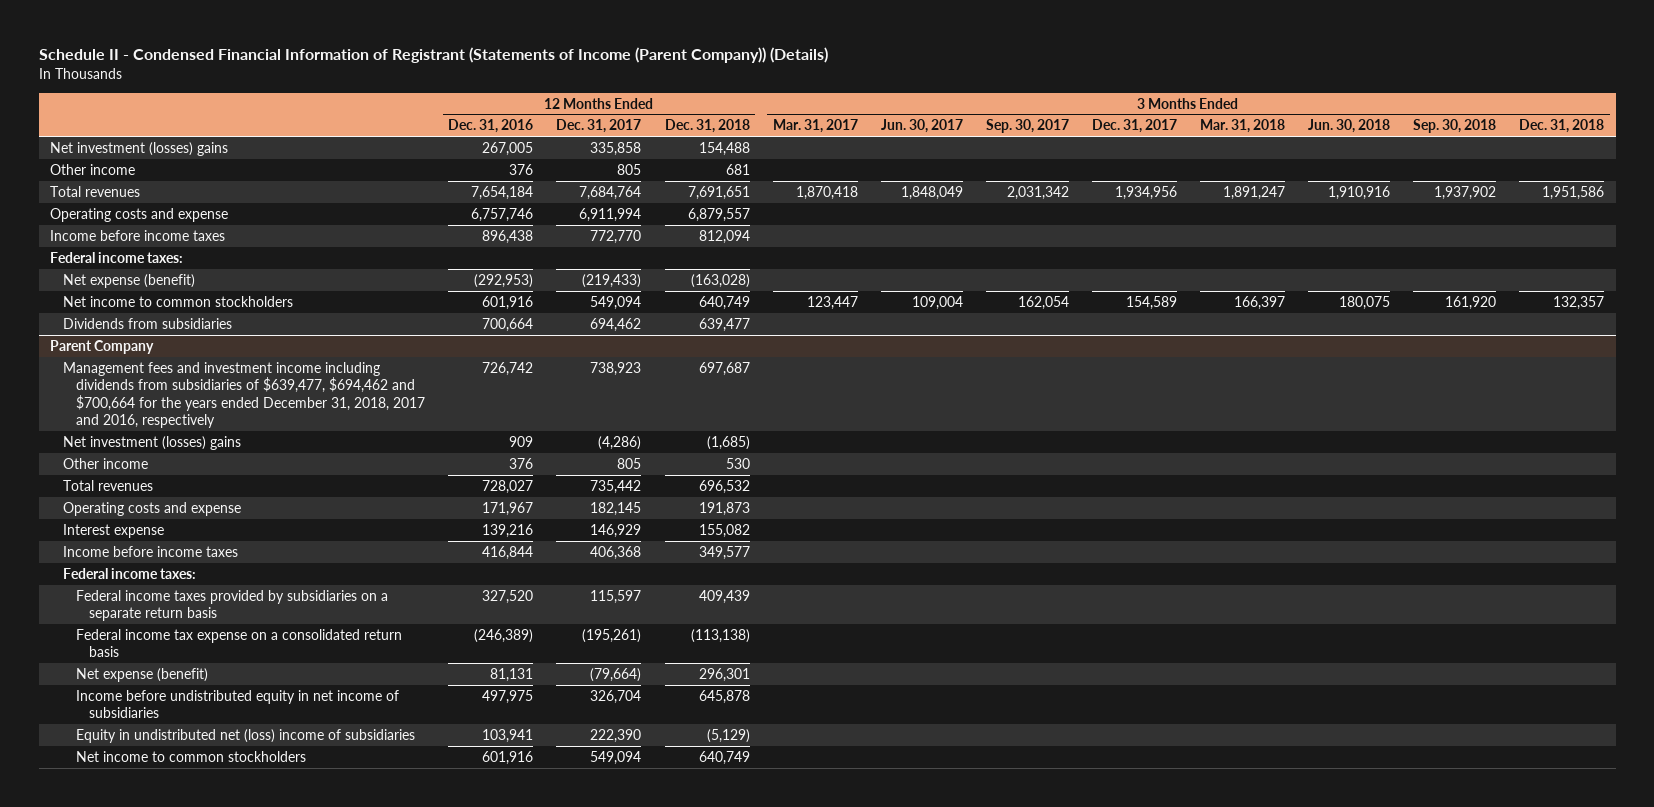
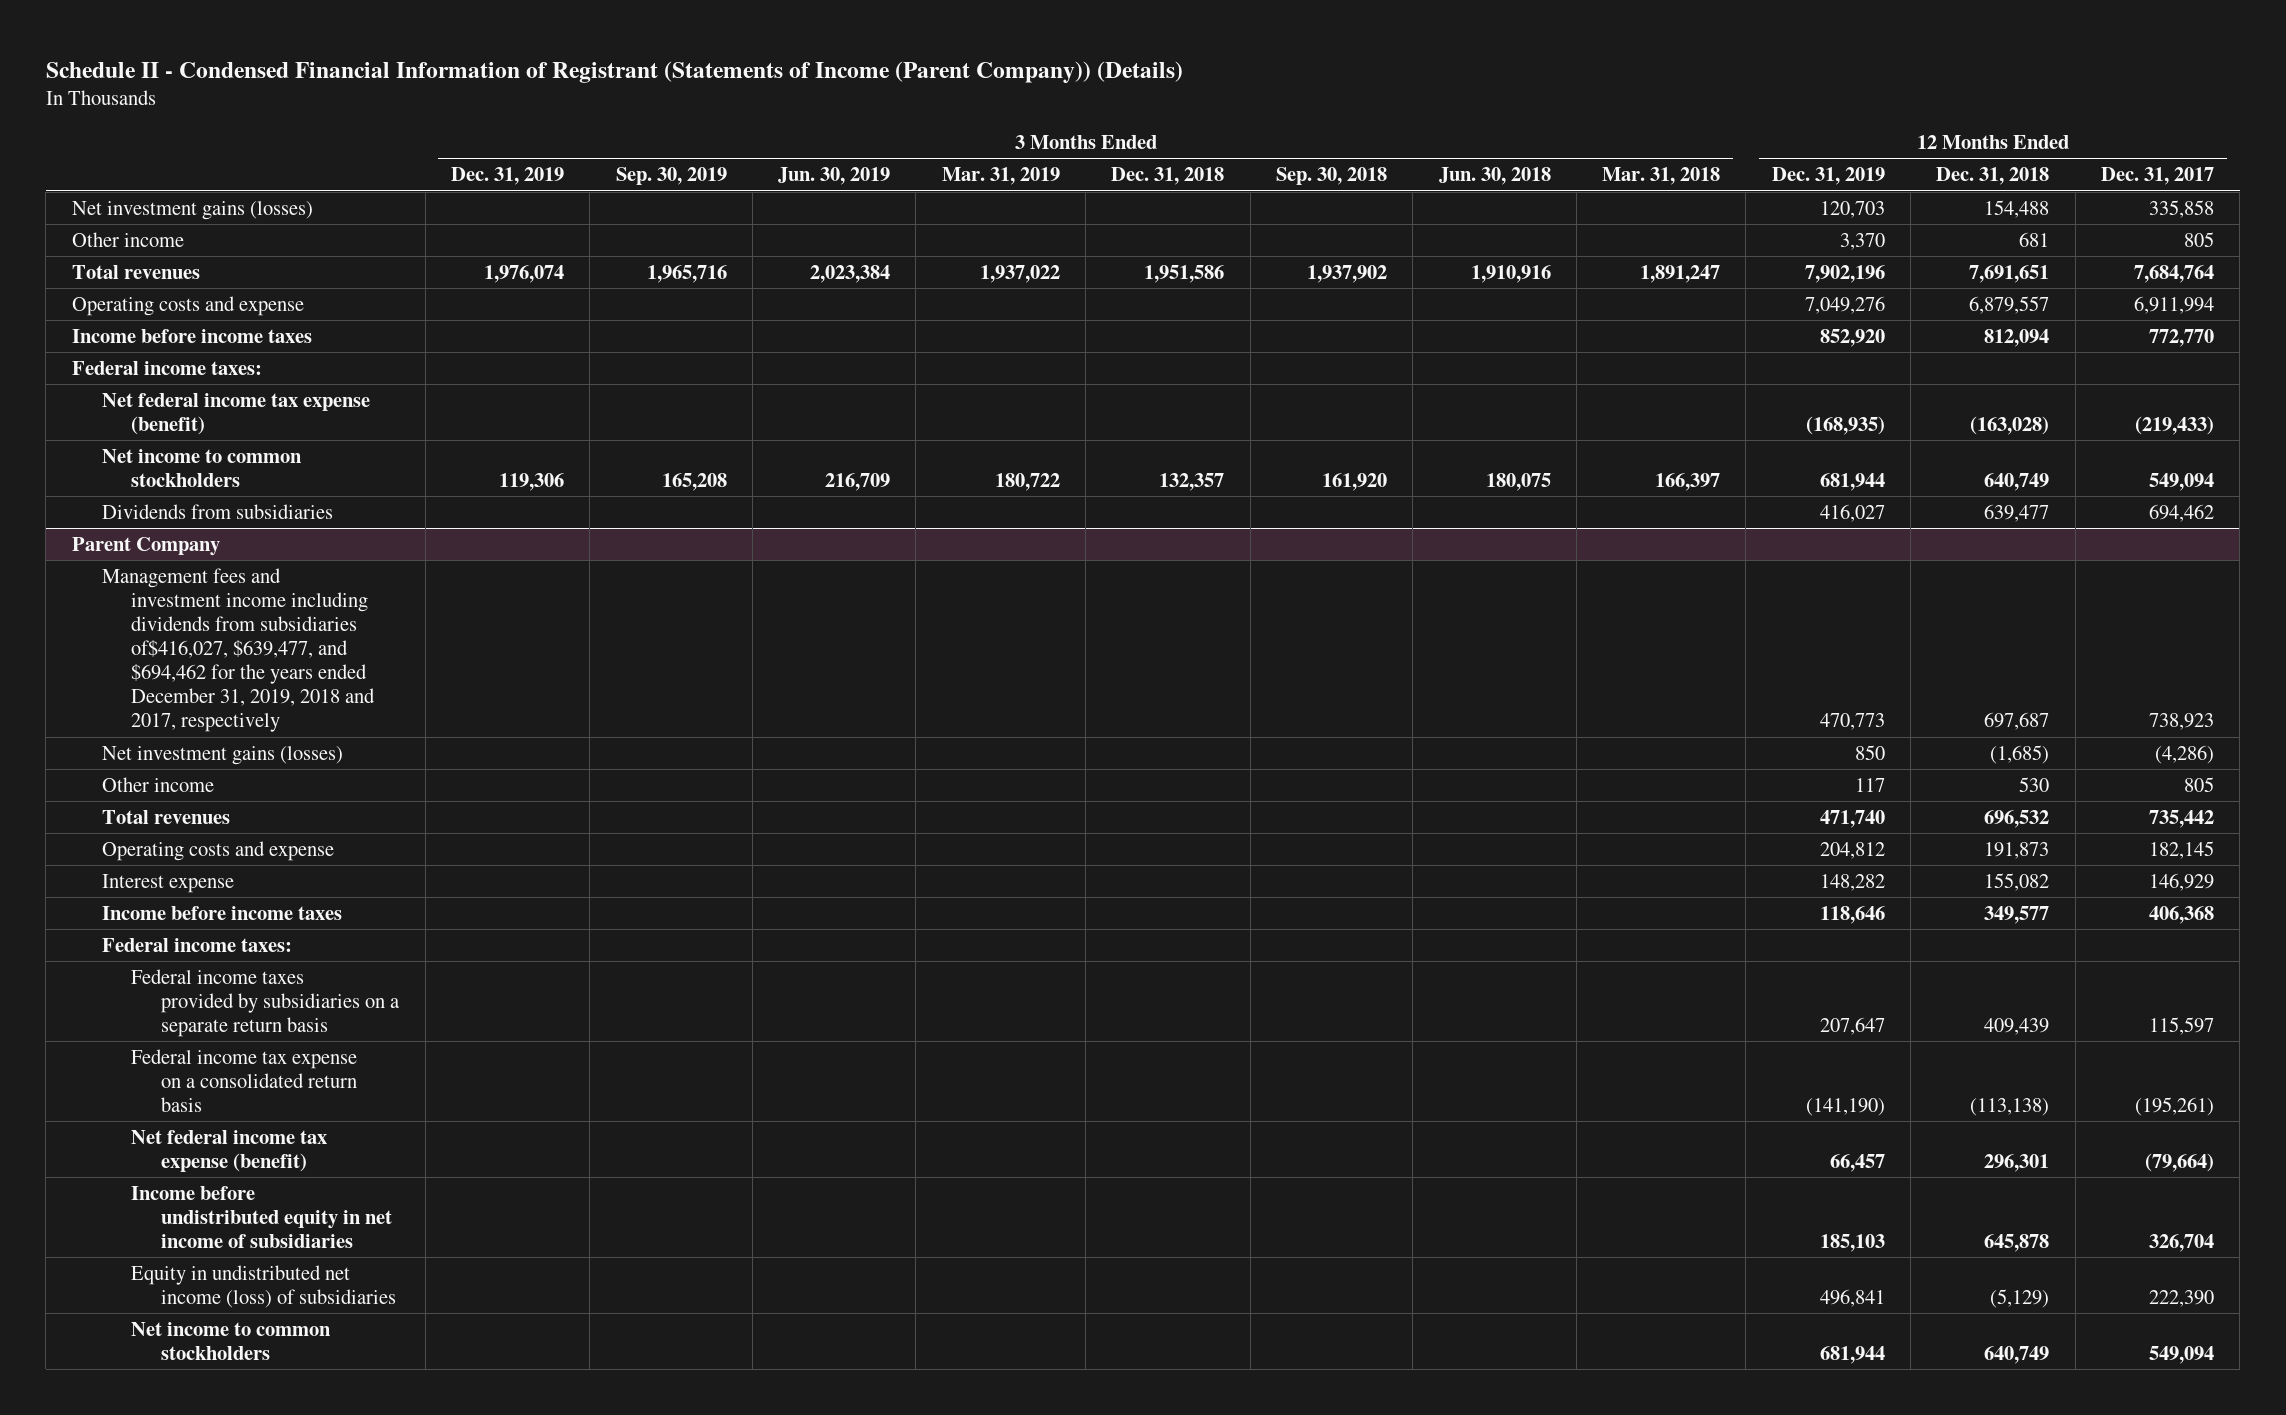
- | 12 Months Ended Dec. 31, 2016 | 12 Months Ended Dec. 31, 2017 | 12 Months Ended Dec. 31, 2018 | 3 Months Ended Mar. 31, 2017 | 3 Months Ended Jun. 30, 2017 | 3 Months Ended Sep. 30, 2017 | 3 Months Ended Dec. 31, 2017 | 3 Months Ended Mar. 31, 2018 | 3 Months Ended Jun. 30, 2018 | 3 Months Ended Sep. 30, 2018 | 3 Months Ended Dec. 31, 2018
+ | 3 Months Ended Dec. 31, 2019 | 3 Months Ended Sep. 30, 2019 | 3 Months Ended Jun. 30, 2019 | 3 Months Ended Mar. 31, 2019 | 3 Months Ended Dec. 31, 2018 | 3 Months Ended Sep. 30, 2018 | 3 Months Ended Jun. 30, 2018 | 3 Months Ended Mar. 31, 2018 | 12 Months Ended Dec. 31, 2019 | 12 Months Ended Dec. 31, 2018 | 12 Months Ended Dec. 31, 2017
- Net investment (losses) gains | 267,005 | 335,858 | 154,488 | | | | | | | |
+ Net investment gains (losses) | | | | | | | | | 120,703 | 154,488 | 335,858
- Net expense (benefit) | (292,953) | (219,433) | (163,028) | | | | | | | |
+ Net federal income tax expense (benefit) | | | | | | | | | (168,935) | (163,028) | (219,433)
@ Parent Company
- Management fees and investment income including dividends from subsidiaries of $639,477, $694,462 and $700,664 for the years ended December 31, 2018, 2017 and 2016, respectively | 726,742 | 738,923 | 697,687 | | | | | | | |
- Net investment (losses) gains | 909 | (4,286) | (1,685) | | | | | | | |
+ Management fees and investment income including dividends from subsidiaries of$416,027, $639,477, and $694,462 for the years ended December 31, 2019, 2018 and 2017, respectively | | | | | | | | | 470,773 | 697,687 | 738,923
+ Net investment gains (losses) | | | | | | | | | 850 | (1,685) | (4,286)
- Net expense (benefit) | 81,131 | (79,664) | 296,301 | | | | | | | |
+ Net federal income tax expense (benefit) | | | | | | | | | 66,457 | 296,301 | (79,664)
- Equity in undistributed net (loss) income of subsidiaries | 103,941 | 222,390 | (5,129) | | | | | | | |
+ Equity in undistributed net income (loss) of subsidiaries | | | | | | | | | 496,841 | (5,129) | 222,390

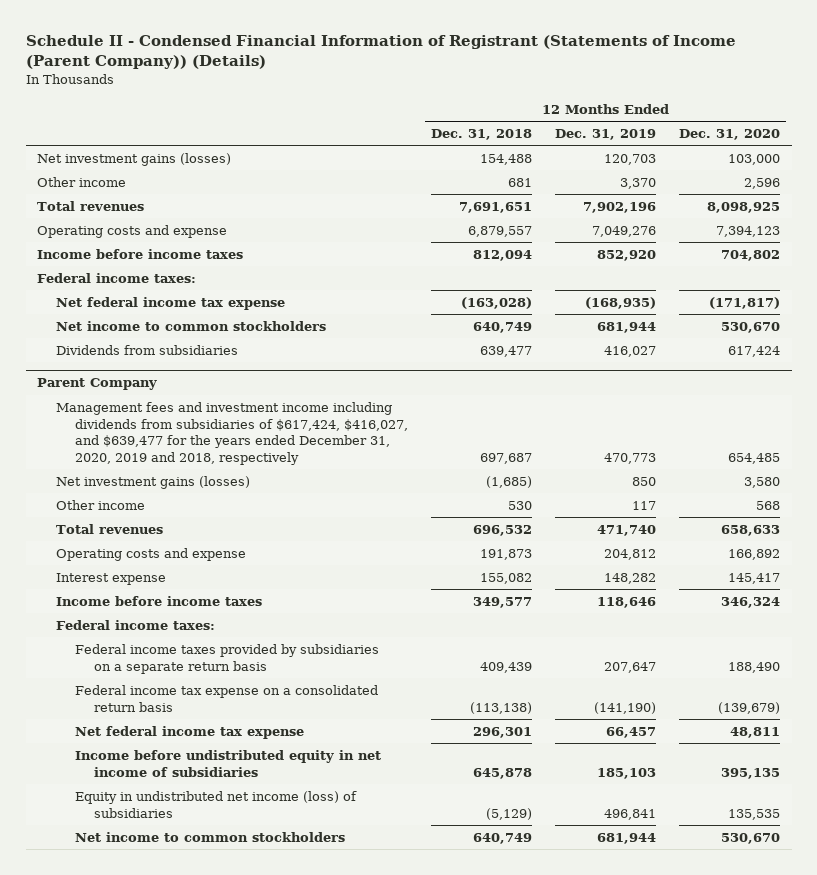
- | 3 Months Ended Dec. 31, 2019 | 3 Months Ended Sep. 30, 2019 | 3 Months Ended Jun. 30, 2019 | 3 Months Ended Mar. 31, 2019 | 3 Months Ended Dec. 31, 2018 | 3 Months Ended Sep. 30, 2018 | 3 Months Ended Jun. 30, 2018 | 3 Months Ended Mar. 31, 2018 | 12 Months Ended Dec. 31, 2019 | 12 Months Ended Dec. 31, 2018 | 12 Months Ended Dec. 31, 2017
+ | 12 Months Ended Dec. 31, 2018 | 12 Months Ended Dec. 31, 2019 | 12 Months Ended Dec. 31, 2020
- Net federal income tax expense (benefit) | | | | | | | | | (168,935) | (163,028) | (219,433)
+ Net federal income tax expense | (163,028) | (168,935) | (171,817)
@ Parent Company
- Management fees and investment income including dividends from subsidiaries of$416,027, $639,477, and $694,462 for the years ended December 31, 2019, 2018 and 2017, respectively | | | | | | | | | 470,773 | 697,687 | 738,923
+ Management fees and investment income including dividends from subsidiaries of $617,424, $416,027, and $639,477 for the years ended December 31, 2020, 2019 and 2018, respectively | 697,687 | 470,773 | 654,485
- Net federal income tax expense (benefit) | | | | | | | | | 66,457 | 296,301 | (79,664)
+ Net federal income tax expense | 296,301 | 66,457 | 48,811

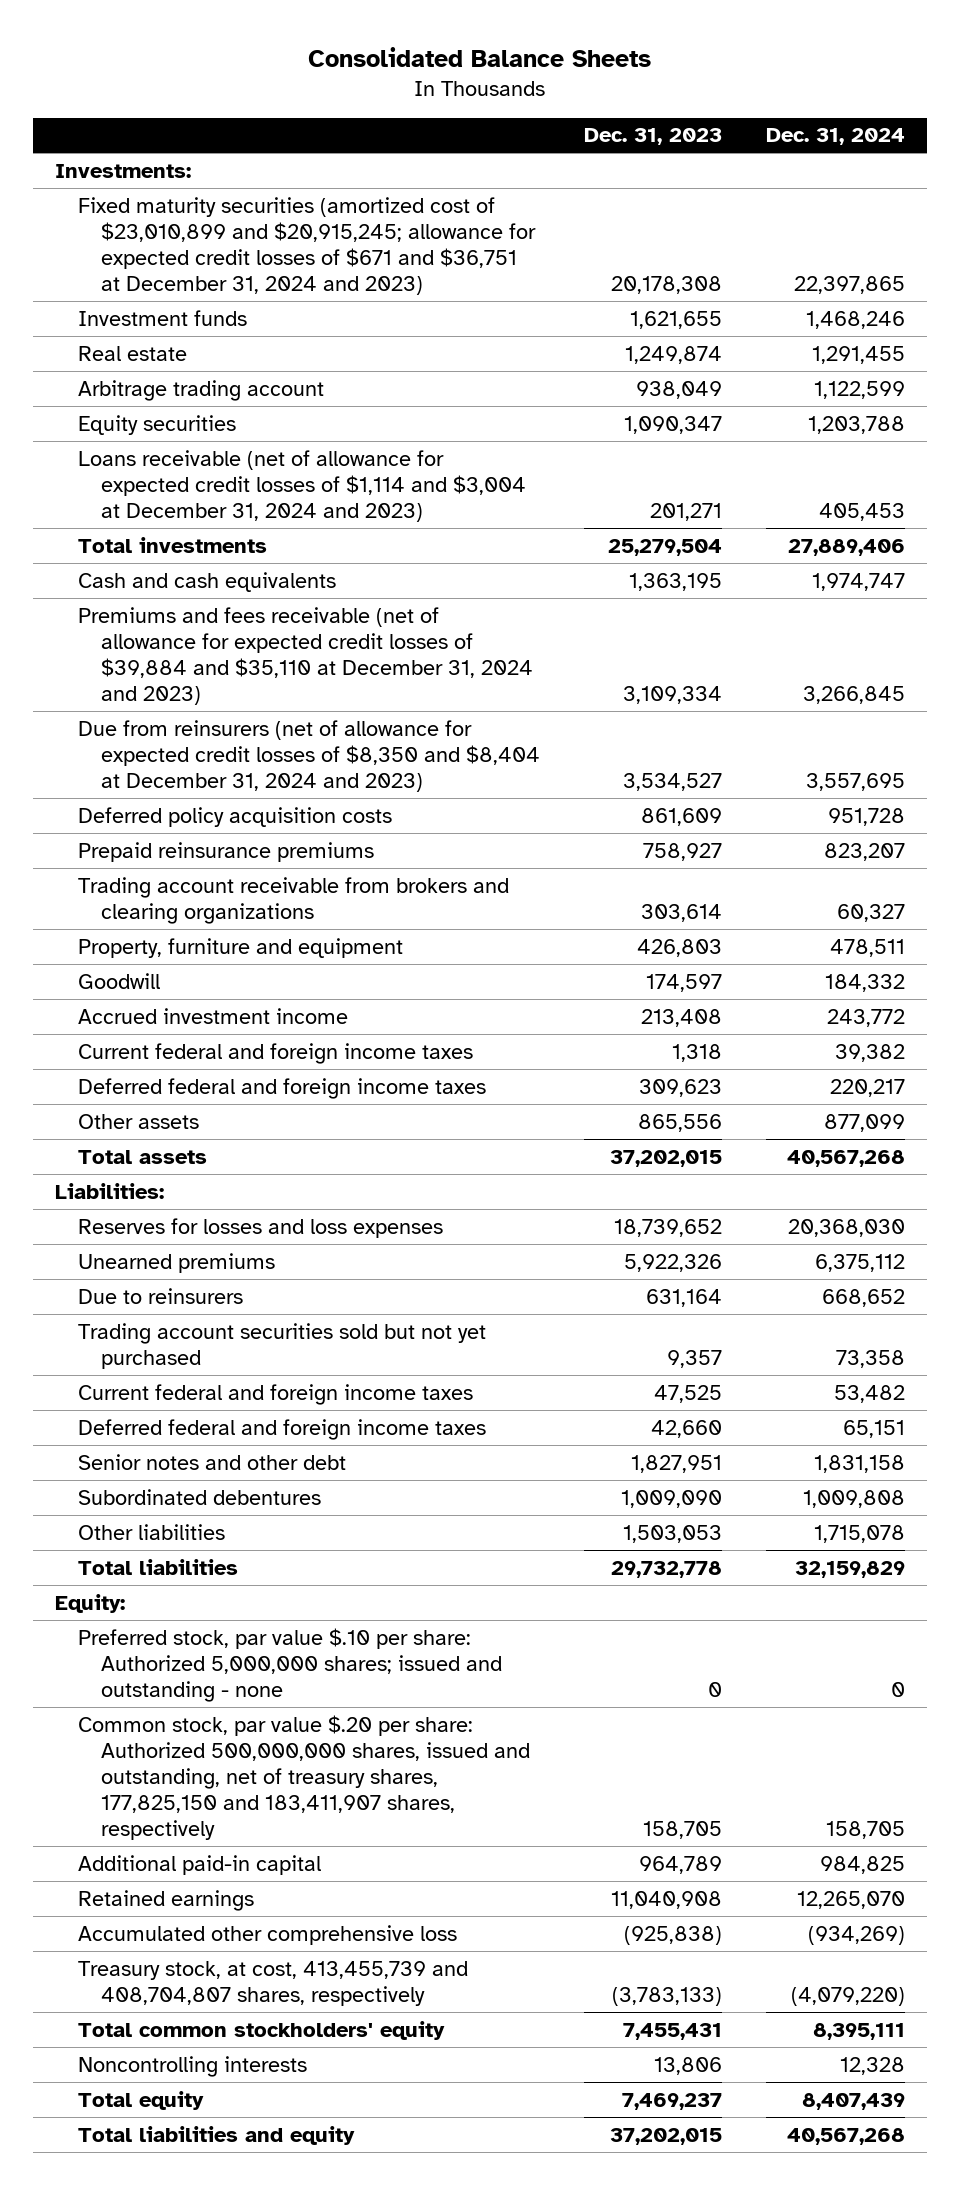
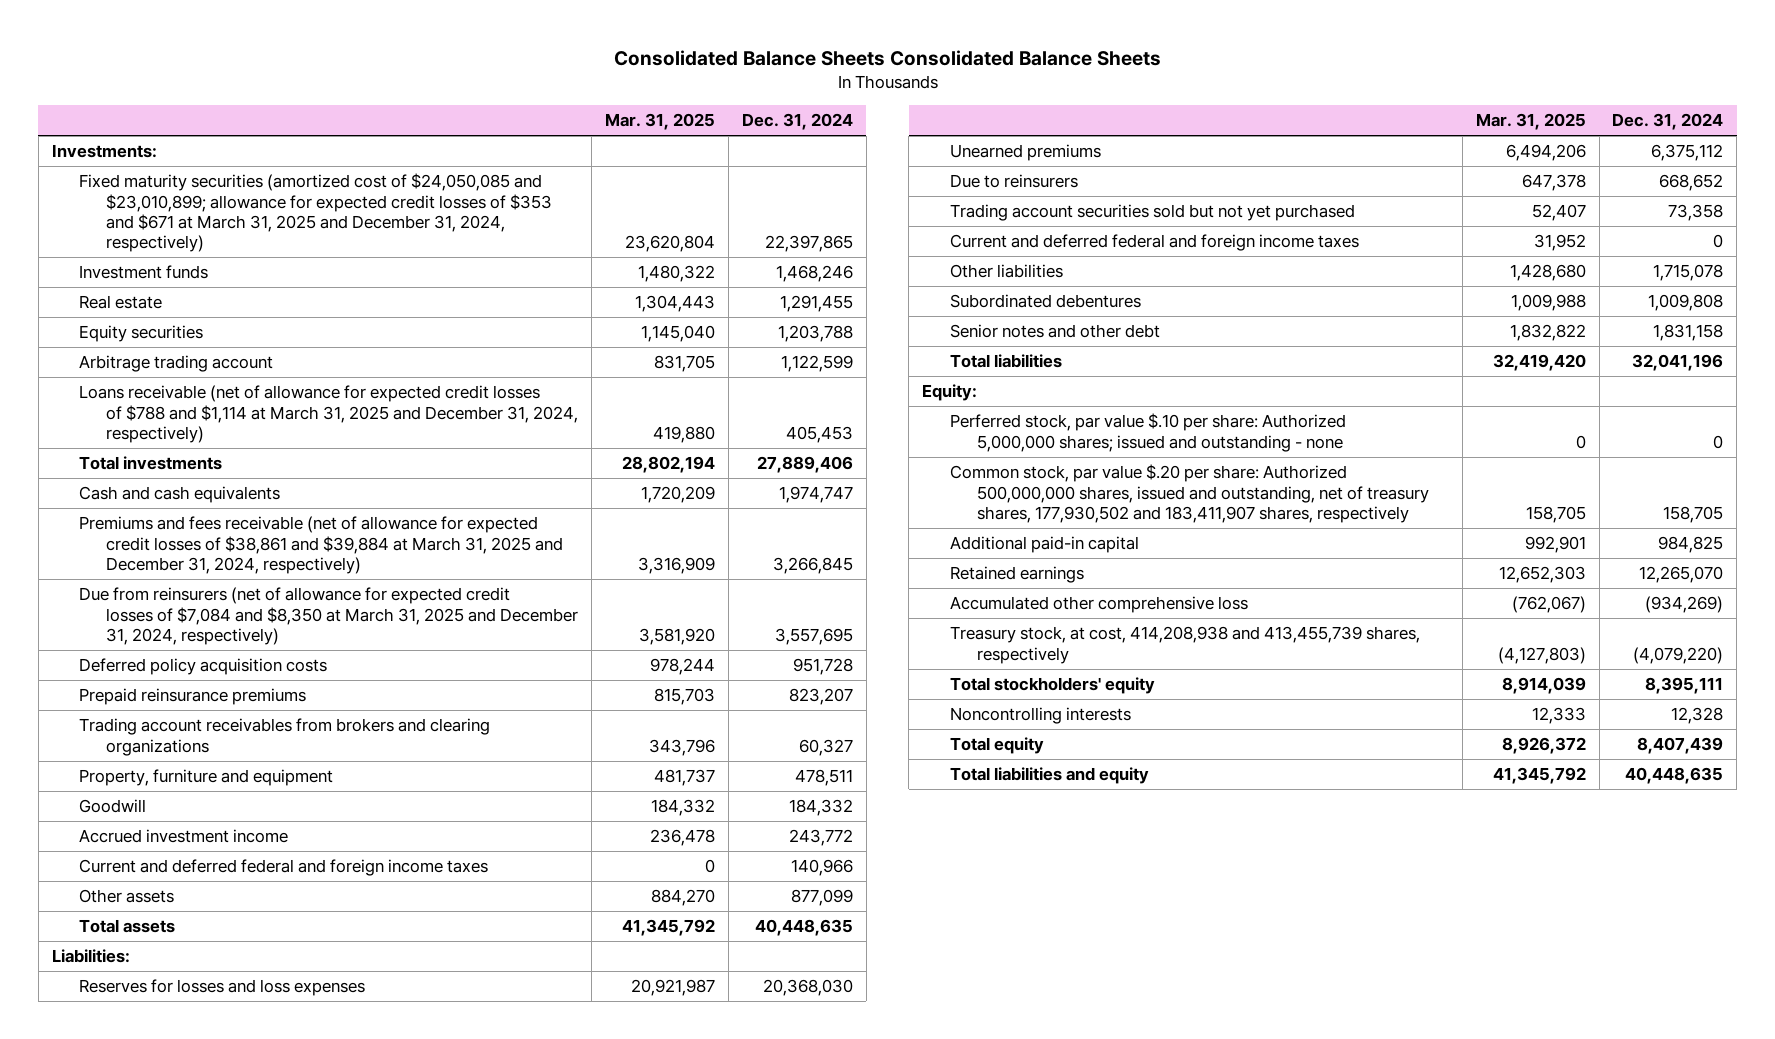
- Consolidated Balance Sheets
+ Consolidated Balance Sheets Consolidated Balance Sheets
- | Dec. 31, 2023 | Dec. 31, 2024
+ | Mar. 31, 2025 | Dec. 31, 2024
- Fixed maturity securities (amortized cost of $23,010,899 and $20,915,245; allowance for expected credit losses of $671 and $36,751 at December 31, 2024 and 2023) | 20,178,308 | 22,397,865
+ Fixed maturity securities (amortized cost of $24,050,085 and $23,010,899; allowance for expected credit losses of $353 and $671 at March 31, 2025 and December 31, 2024, respectively) | 23,620,804 | 22,397,865
- Loans receivable (net of allowance for expected credit losses of $1,114 and $3,004 at December 31, 2024 and 2023) | 201,271 | 405,453
moved down: Arbitrage trading account | 831,705 | 1,122,599
+ Loans receivable (net of allowance for expected credit losses of $788 and $1,114 at March 31, 2025 and December 31, 2024, respectively) | 419,880 | 405,453
- Premiums and fees receivable (net of allowance for expected credit losses of $39,884 and $35,110 at December 31, 2024 and 2023) | 3,109,334 | 3,266,845
- Due from reinsurers (net of allowance for expected credit losses of $8,350 and $8,404 at December 31, 2024 and 2023) | 3,534,527 | 3,557,695
+ Premiums and fees receivable (net of allowance for expected credit losses of $38,861 and $39,884 at March 31, 2025 and December 31, 2024, respectively) | 3,316,909 | 3,266,845
+ Due from reinsurers (net of allowance for expected credit losses of $7,084 and $8,350 at March 31, 2025 and December 31, 2024, respectively) | 3,581,920 | 3,557,695
- Trading account receivable from brokers and clearing organizations | 303,614 | 60,327
+ Trading account receivables from brokers and clearing organizations | 343,796 | 60,327
- Current federal and foreign income taxes | 1,318 | 39,382
- Deferred federal and foreign income taxes | 309,623 | 220,217
+ Current and deferred federal and foreign income taxes | 0 | 140,966
- Total assets | 37,202,015 | 40,567,268
+ Total assets | 41,345,792 | 40,448,635
- Current federal and foreign income taxes | 47,525 | 53,482
- Deferred federal and foreign income taxes | 42,660 | 65,151
+ Current and deferred federal and foreign income taxes | 31,952 | 0
- Total liabilities | 29,732,778 | 32,159,829
moved down: Subordinated debentures | 1,009,988 | 1,009,808
moved down: Senior notes and other debt | 1,832,822 | 1,831,158
+ Total liabilities | 32,419,420 | 32,041,196
- Preferred stock, par value $.10 per share: Authorized 5,000,000 shares; issued and outstanding - none | 0 | 0
- Common stock, par value $.20 per share: Authorized 500,000,000 shares, issued and outstanding, net of treasury shares, 177,825,150 and 183,411,907 shares, respectively | 158,705 | 158,705
+ Perferred stock, par value $.10 per share: Authorized 5,000,000 shares; issued and outstanding - none | 0 | 0
+ Common stock, par value $.20 per share: Authorized 500,000,000 shares, issued and outstanding, net of treasury shares, 177,930,502 and 183,411,907 shares, respectively | 158,705 | 158,705
- Treasury stock, at cost, 413,455,739 and 408,704,807 shares, respectively | (3,783,133) | (4,079,220)
- Total common stockholders' equity | 7,455,431 | 8,395,111
+ Treasury stock, at cost, 414,208,938 and 413,455,739 shares, respectively | (4,127,803) | (4,079,220)
+ Total stockholders' equity | 8,914,039 | 8,395,111
- Total liabilities and equity | 37,202,015 | 40,567,268
+ Total liabilities and equity | 41,345,792 | 40,448,635

